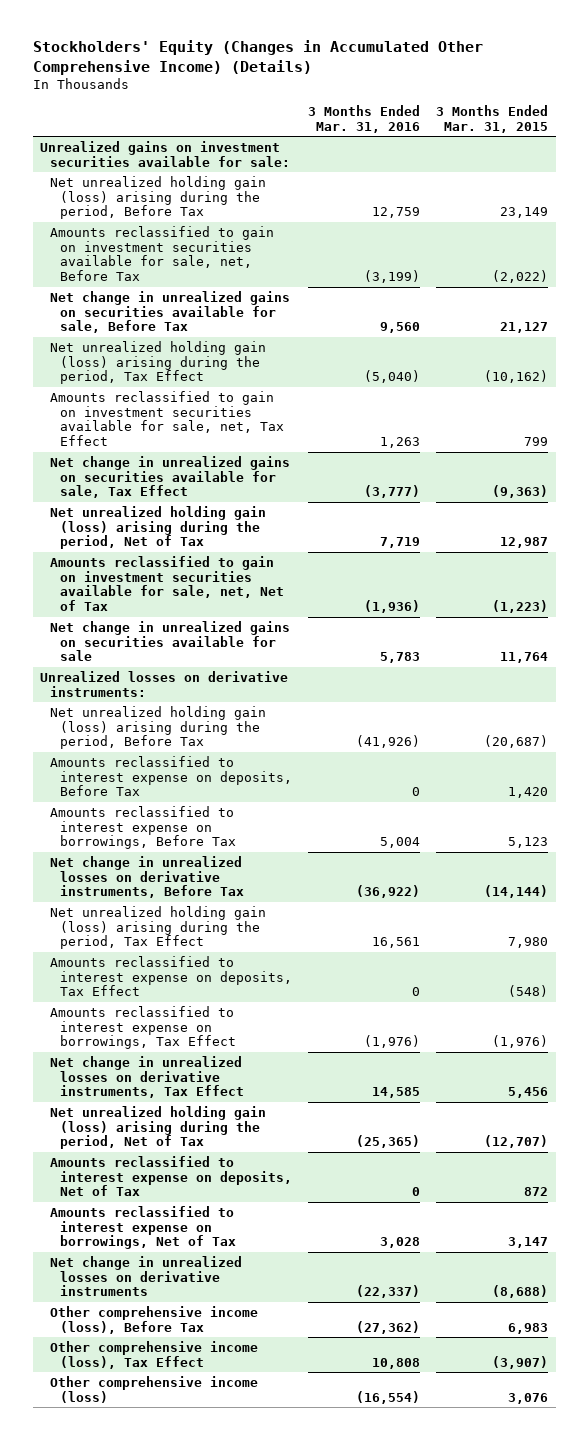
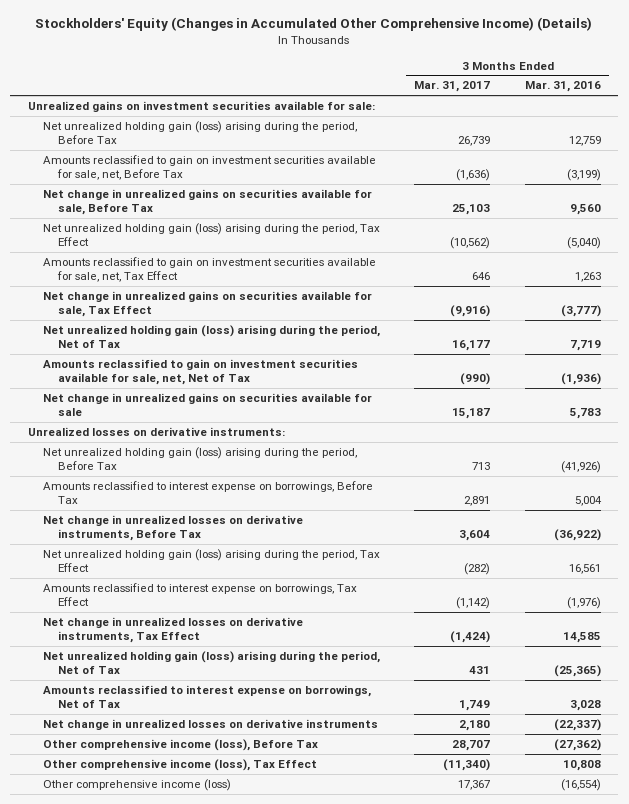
- | 3 Months Ended Mar. 31, 2016 | 3 Months Ended Mar. 31, 2015
+ | 3 Months Ended Mar. 31, 2017 | 3 Months Ended Mar. 31, 2016
- Amounts reclassified to interest expense on deposits, Before Tax | 0 | 1,420
- Amounts reclassified to interest expense on deposits, Tax Effect | 0 | (548)
- Amounts reclassified to interest expense on deposits, Net of Tax | 0 | 872

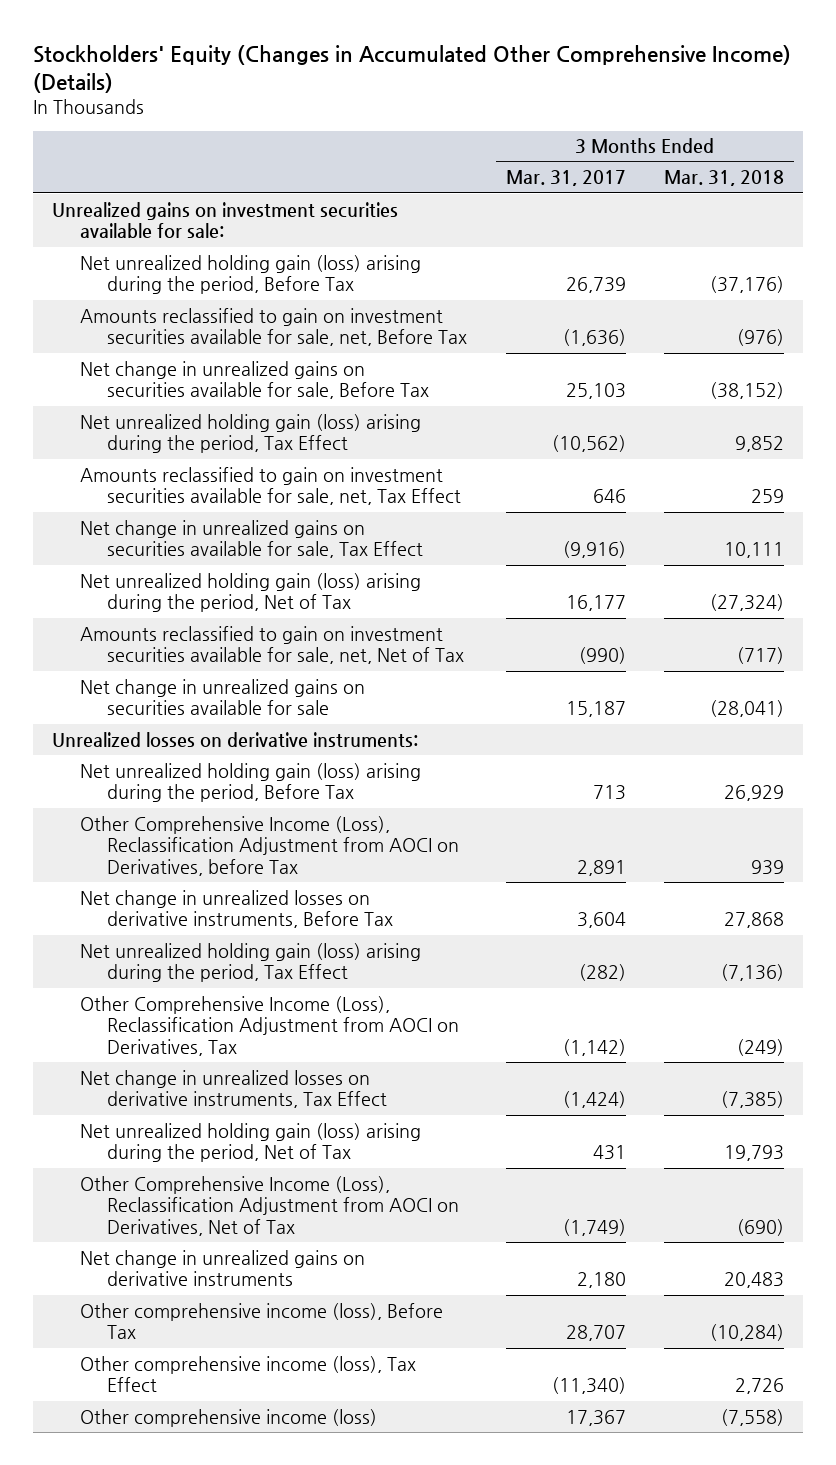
- | 3 Months Ended Mar. 31, 2017 | 3 Months Ended Mar. 31, 2016
+ | 3 Months Ended Mar. 31, 2017 | 3 Months Ended Mar. 31, 2018
- Amounts reclassified to interest expense on borrowings, Before Tax | 2,891 | 5,004
+ Other Comprehensive Income (Loss), Reclassification Adjustment from AOCI on Derivatives, before Tax | 2,891 | 939
- Amounts reclassified to interest expense on borrowings, Tax Effect | (1,142) | (1,976)
+ Other Comprehensive Income (Loss), Reclassification Adjustment from AOCI on Derivatives, Tax | (1,142) | (249)
- Amounts reclassified to interest expense on borrowings, Net of Tax | 1,749 | 3,028
- Net change in unrealized losses on derivative instruments | 2,180 | (22,337)
+ Other Comprehensive Income (Loss), Reclassification Adjustment from AOCI on Derivatives, Net of Tax | (1,749) | (690)
+ Net change in unrealized gains on derivative instruments | 2,180 | 20,483

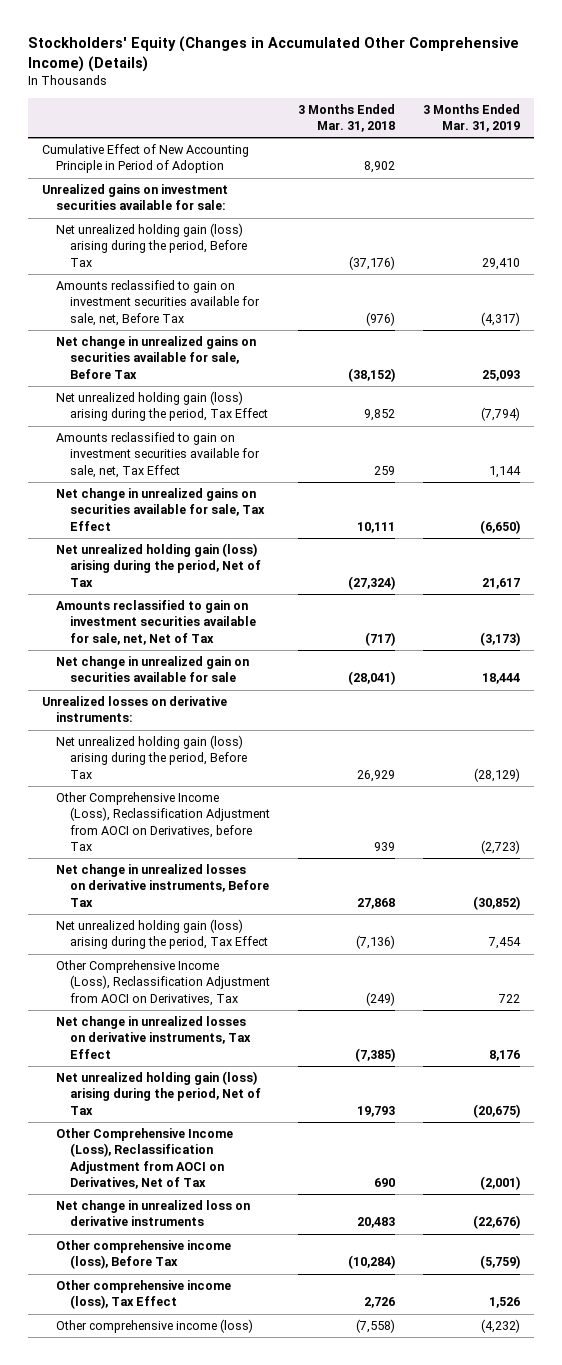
- | 3 Months Ended Mar. 31, 2017 | 3 Months Ended Mar. 31, 2018
+ | 3 Months Ended Mar. 31, 2018 | 3 Months Ended Mar. 31, 2019
+ Cumulative Effect of New Accounting Principle in Period of Adoption | 8,902 |
- Net change in unrealized gains on securities available for sale | 15,187 | (28,041)
+ Net change in unrealized gain on securities available for sale | (28,041) | 18,444
- Other Comprehensive Income (Loss), Reclassification Adjustment from AOCI on Derivatives, Net of Tax | (1,749) | (690)
- Net change in unrealized gains on derivative instruments | 2,180 | 20,483
+ Other Comprehensive Income (Loss), Reclassification Adjustment from AOCI on Derivatives, Net of Tax | 690 | (2,001)
+ Net change in unrealized loss on derivative instruments | 20,483 | (22,676)

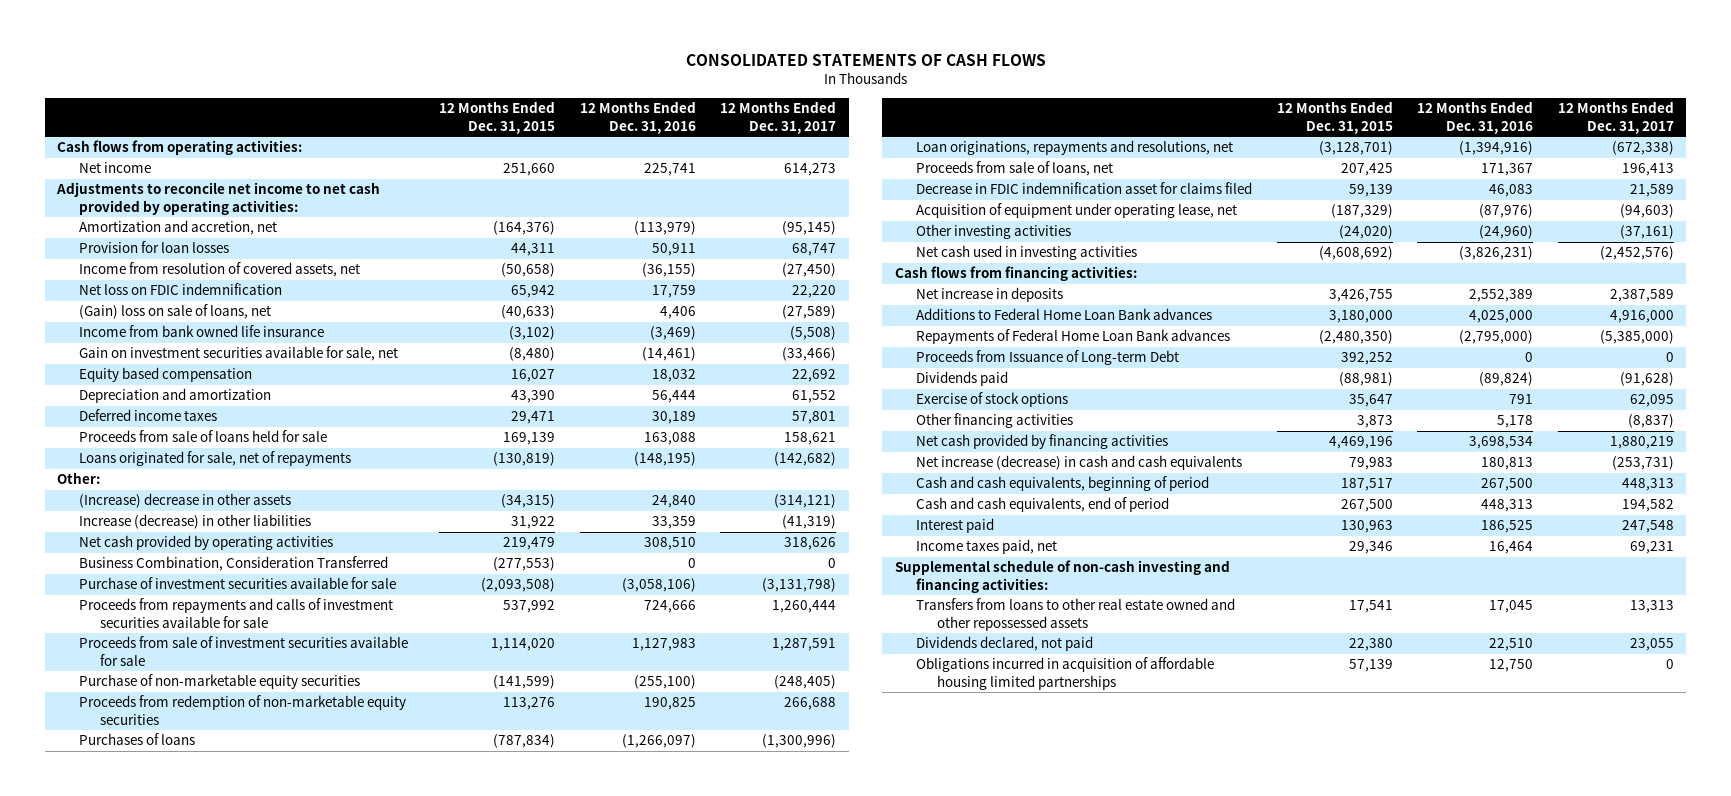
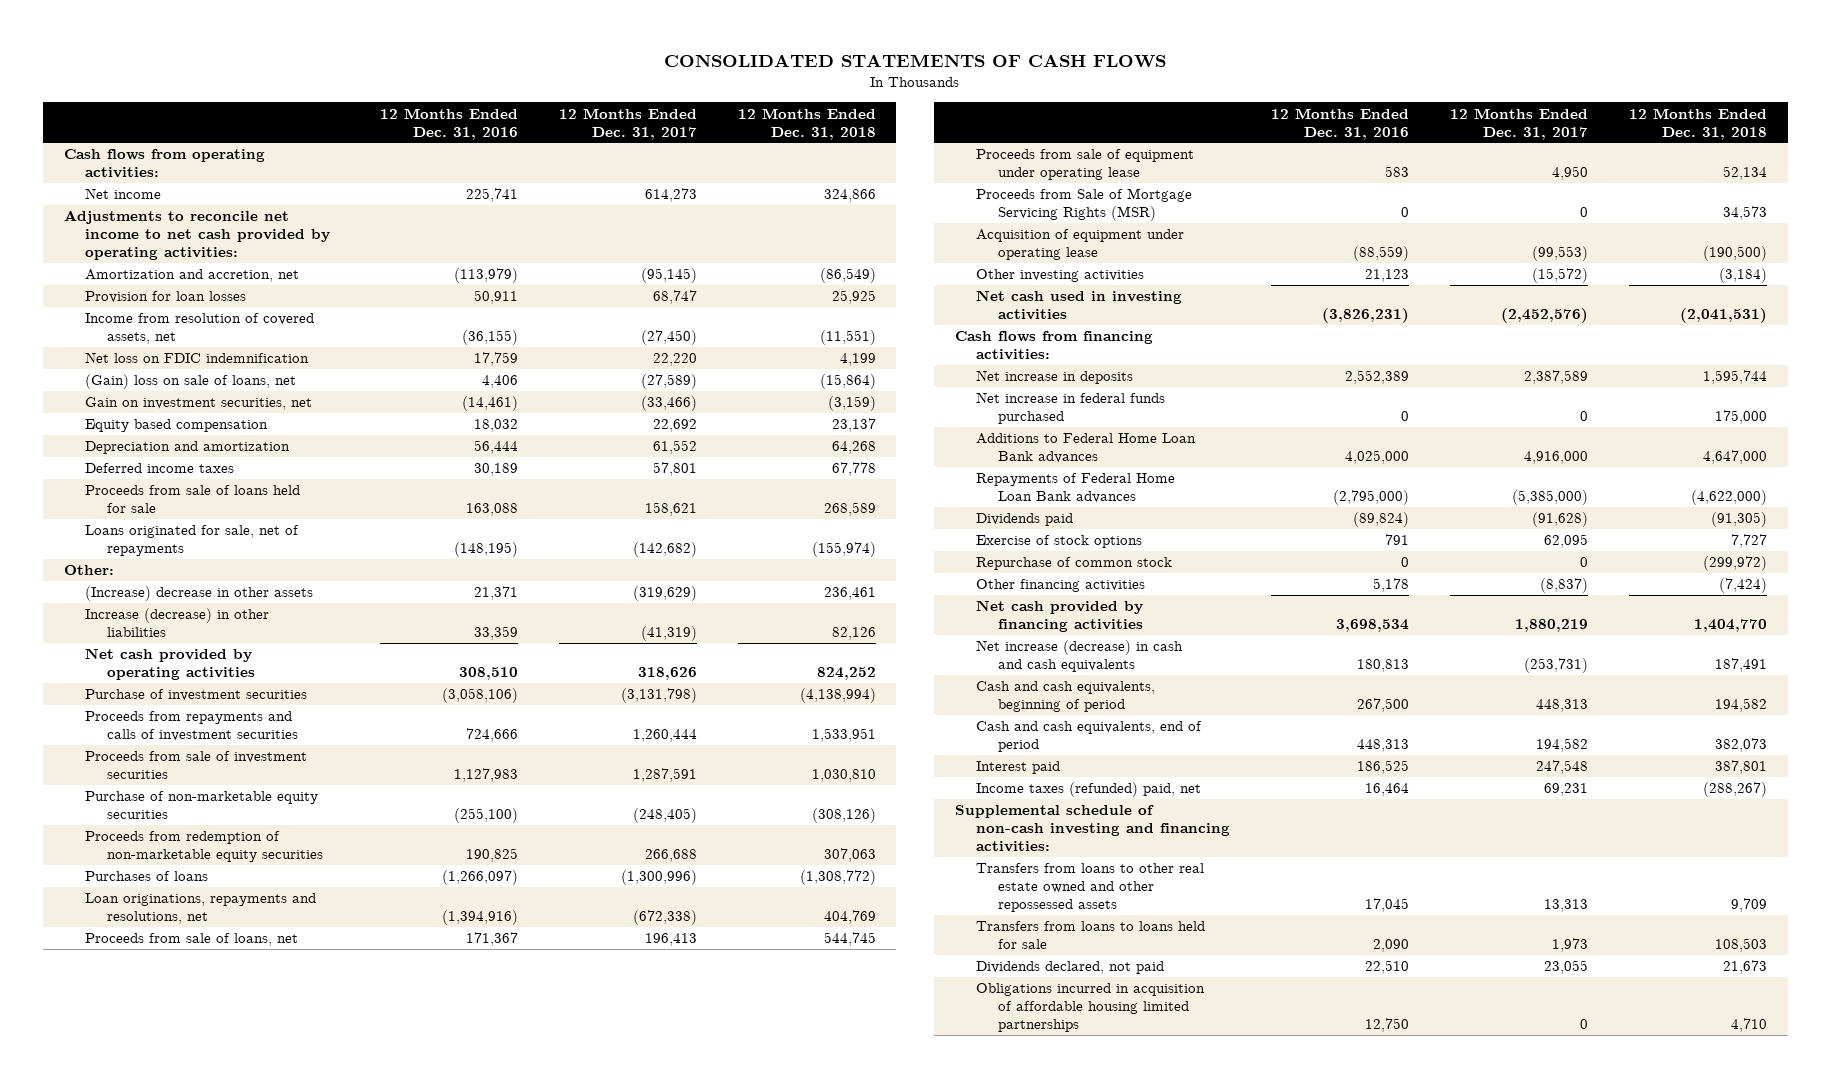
- | 12 Months Ended Dec. 31, 2015 | 12 Months Ended Dec. 31, 2016 | 12 Months Ended Dec. 31, 2017
+ | 12 Months Ended Dec. 31, 2016 | 12 Months Ended Dec. 31, 2017 | 12 Months Ended Dec. 31, 2018
- Income from bank owned life insurance | (3,102) | (3,469) | (5,508)
- Gain on investment securities available for sale, net | (8,480) | (14,461) | (33,466)
+ Gain on investment securities, net | (14,461) | (33,466) | (3,159)
- (Increase) decrease in other assets | (34,315) | 24,840 | (314,121)
+ (Increase) decrease in other assets | 21,371 | (319,629) | 236,461
- Business Combination, Consideration Transferred | (277,553) | 0 | 0
- Purchase of investment securities available for sale | (2,093,508) | (3,058,106) | (3,131,798)
- Proceeds from repayments and calls of investment securities available for sale | 537,992 | 724,666 | 1,260,444
- Proceeds from sale of investment securities available for sale | 1,114,020 | 1,127,983 | 1,287,591
+ Purchase of investment securities | (3,058,106) | (3,131,798) | (4,138,994)
+ Proceeds from repayments and calls of investment securities | 724,666 | 1,260,444 | 1,533,951
+ Proceeds from sale of investment securities | 1,127,983 | 1,287,591 | 1,030,810
- Decrease in FDIC indemnification asset for claims filed | 59,139 | 46,083 | 21,589
- Acquisition of equipment under operating lease, net | (187,329) | (87,976) | (94,603)
- Other investing activities | (24,020) | (24,960) | (37,161)
+ Proceeds from sale of equipment under operating lease | 583 | 4,950 | 52,134
+ Proceeds from Sale of Mortgage Servicing Rights (MSR) | 0 | 0 | 34,573
+ Acquisition of equipment under operating lease | (88,559) | (99,553) | (190,500)
+ Other investing activities | 21,123 | (15,572) | (3,184)
+ Net increase in federal funds purchased | 0 | 0 | 175,000
- Proceeds from Issuance of Long-term Debt | 392,252 | 0 | 0
+ Repurchase of common stock | 0 | 0 | (299,972)
- Income taxes paid, net | 29,346 | 16,464 | 69,231
+ Income taxes (refunded) paid, net | 16,464 | 69,231 | (288,267)
+ Transfers from loans to loans held for sale | 2,090 | 1,973 | 108,503

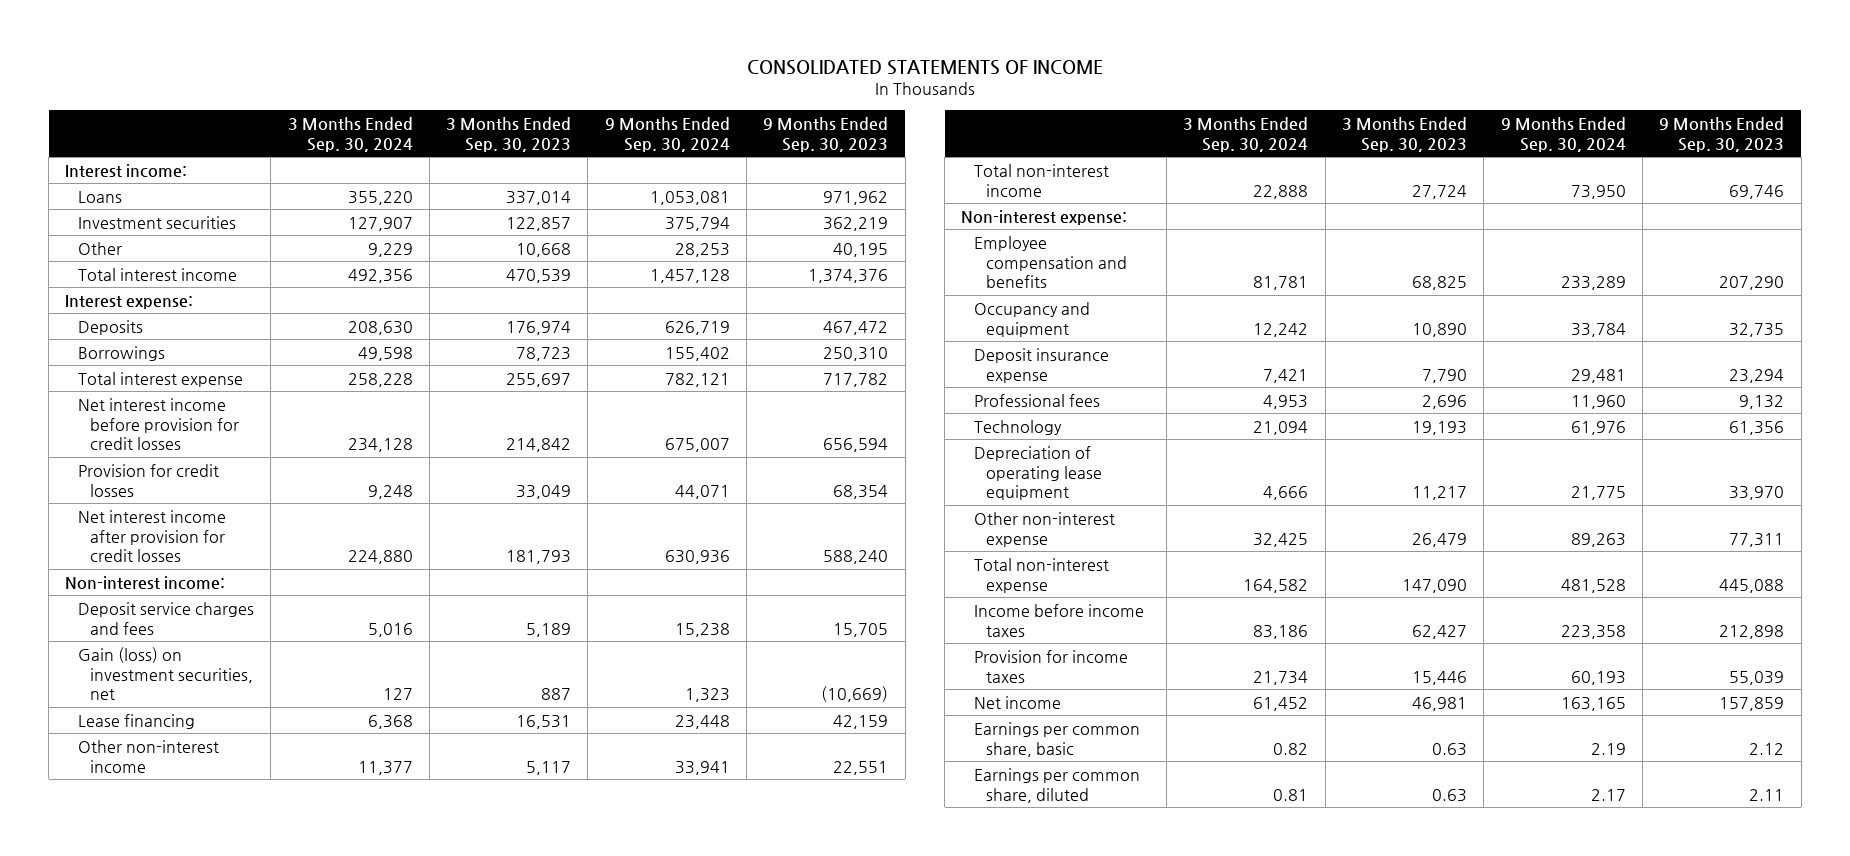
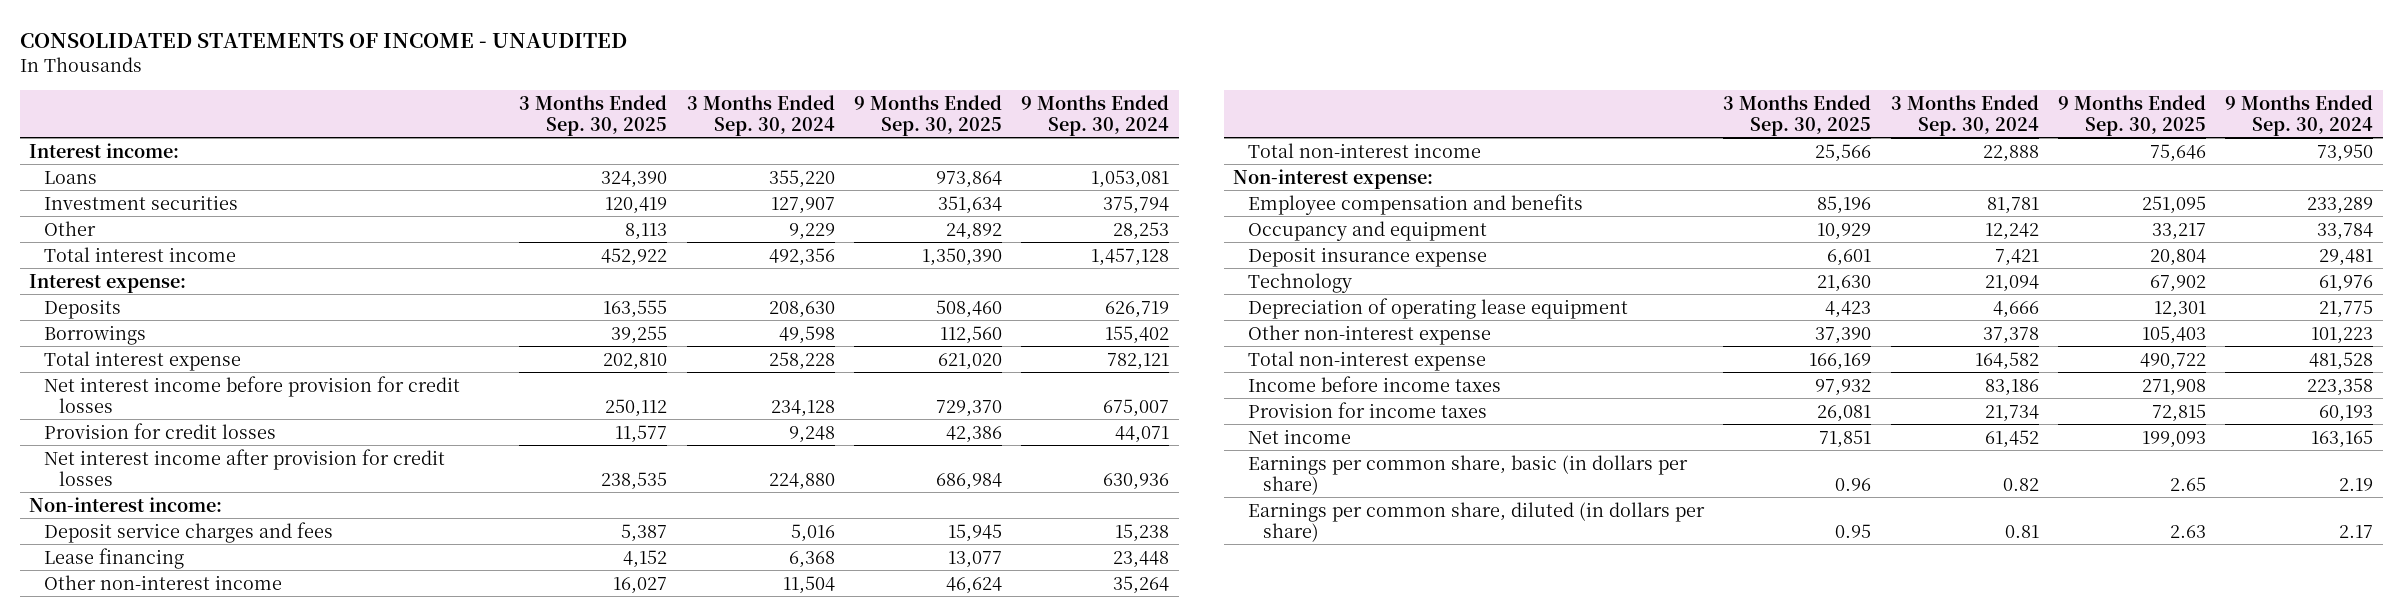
- CONSOLIDATED STATEMENTS OF INCOME
+ CONSOLIDATED STATEMENTS OF INCOME - UNAUDITED
- | 3 Months Ended Sep. 30, 2024 | 3 Months Ended Sep. 30, 2023 | 9 Months Ended Sep. 30, 2024 | 9 Months Ended Sep. 30, 2023
+ | 3 Months Ended Sep. 30, 2025 | 3 Months Ended Sep. 30, 2024 | 9 Months Ended Sep. 30, 2025 | 9 Months Ended Sep. 30, 2024
- Gain (loss) on investment securities, net | 127 | 887 | 1,323 | (10,669)
- Other non-interest income | 11,377 | 5,117 | 33,941 | 22,551
+ Other non-interest income | 16,027 | 11,504 | 46,624 | 35,264
- Professional fees | 4,953 | 2,696 | 11,960 | 9,132
- Other non-interest expense | 32,425 | 26,479 | 89,263 | 77,311
+ Other non-interest expense | 37,390 | 37,378 | 105,403 | 101,223
- Earnings per common share, basic | 0.82 | 0.63 | 2.19 | 2.12
- Earnings per common share, diluted | 0.81 | 0.63 | 2.17 | 2.11
+ Earnings per common share, basic (in dollars per share) | 0.96 | 0.82 | 2.65 | 2.19
+ Earnings per common share, diluted (in dollars per share) | 0.95 | 0.81 | 2.63 | 2.17

